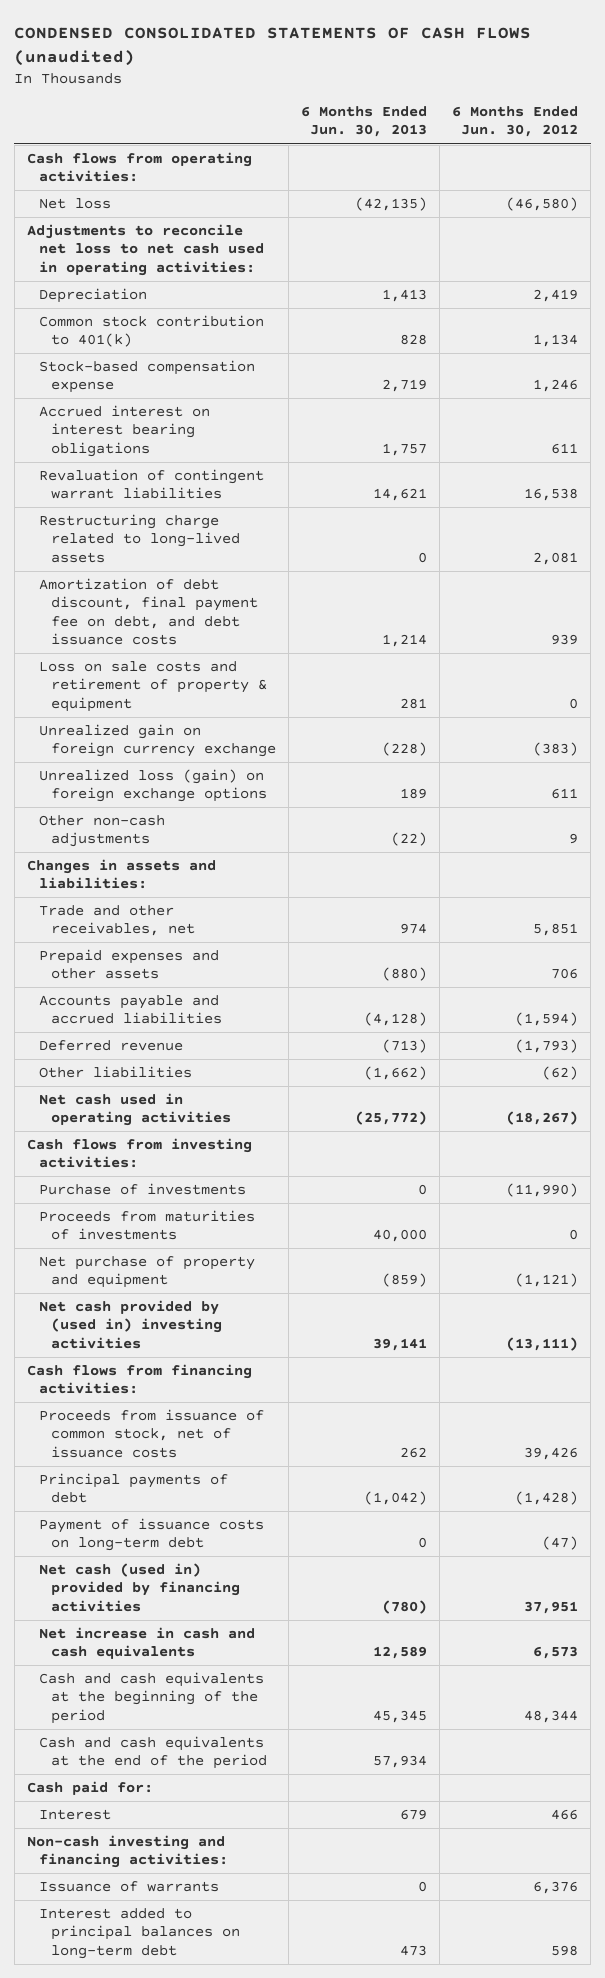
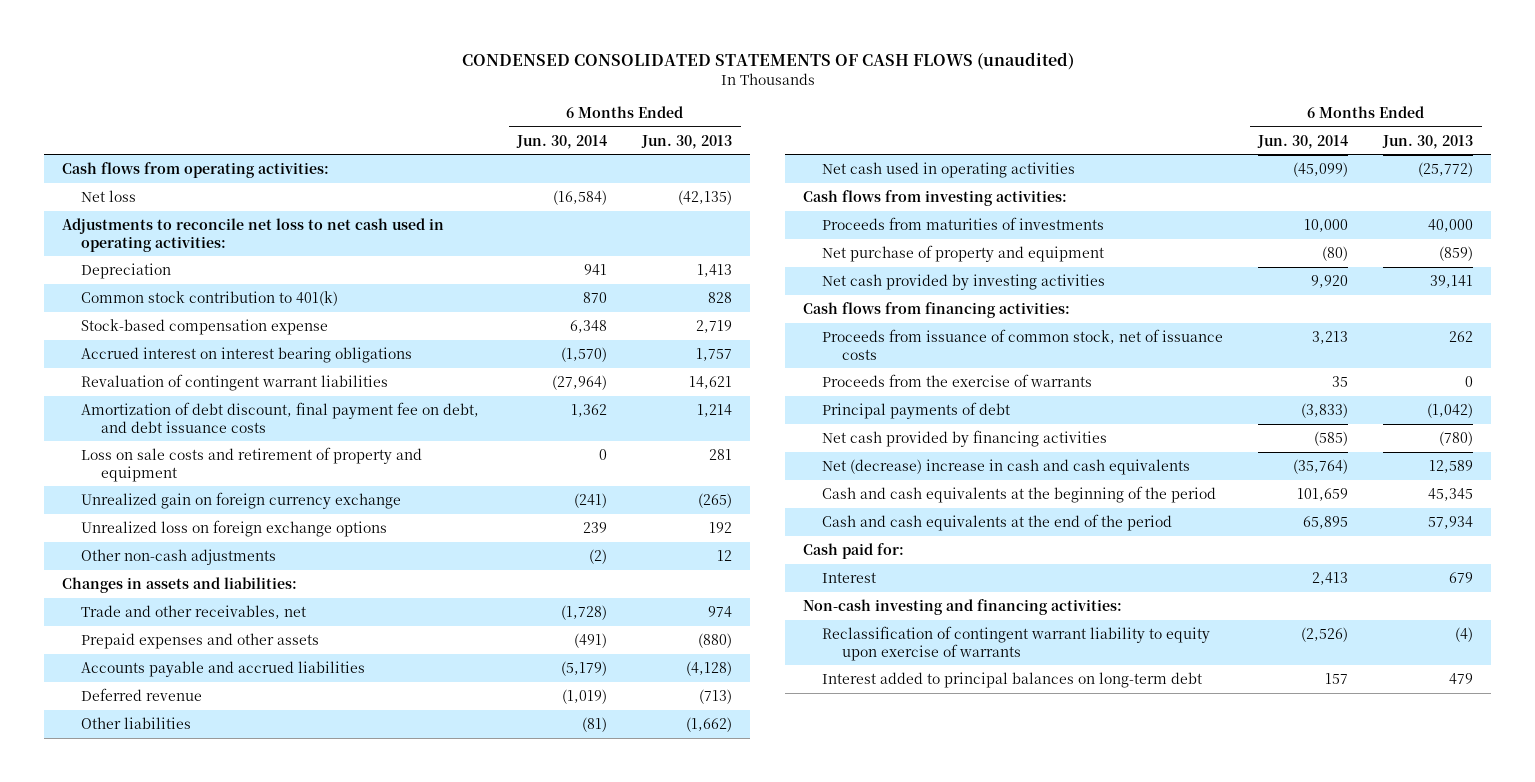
- | 6 Months Ended Jun. 30, 2013 | 6 Months Ended Jun. 30, 2012
+ | 6 Months Ended Jun. 30, 2014 | 6 Months Ended Jun. 30, 2013
- Restructuring charge related to long-lived assets | 0 | 2,081
- Loss on sale costs and retirement of property & equipment | 281 | 0
- Unrealized gain on foreign currency exchange | (228) | (383)
- Unrealized loss (gain) on foreign exchange options | 189 | 611
- Other non-cash adjustments | (22) | 9
+ Loss on sale costs and retirement of property and equipment | 0 | 281
+ Unrealized gain on foreign currency exchange | (241) | (265)
+ Unrealized loss on foreign exchange options | 239 | 192
+ Other non-cash adjustments | (2) | 12
- Purchase of investments | 0 | (11,990)
- Net cash provided by (used in) investing activities | 39,141 | (13,111)
+ Net cash provided by investing activities | 9,920 | 39,141
+ Proceeds from the exercise of warrants | 35 | 0
- Payment of issuance costs on long-term debt | 0 | (47)
- Net cash (used in) provided by financing activities | (780) | 37,951
- Net increase in cash and cash equivalents | 12,589 | 6,573
+ Net cash provided by financing activities | (585) | (780)
+ Net (decrease) increase in cash and cash equivalents | (35,764) | 12,589
- Issuance of warrants | 0 | 6,376
- Interest added to principal balances on long-term debt | 473 | 598
+ Reclassification of contingent warrant liability to equity upon exercise of warrants | (2,526) | (4)
+ Interest added to principal balances on long-term debt | 157 | 479

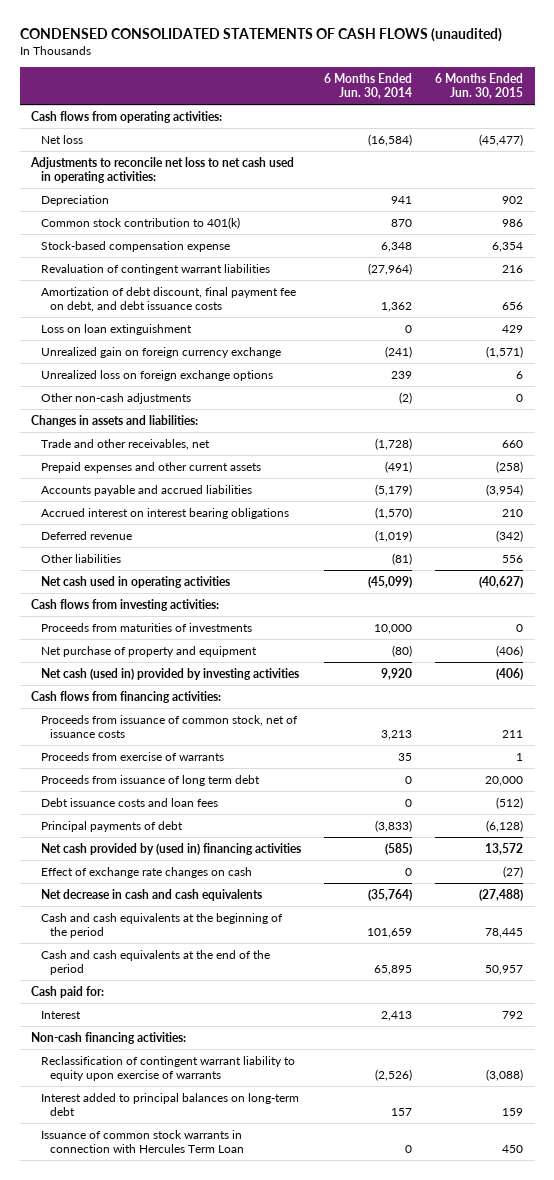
- | 6 Months Ended Jun. 30, 2014 | 6 Months Ended Jun. 30, 2013
+ | 6 Months Ended Jun. 30, 2014 | 6 Months Ended Jun. 30, 2015
- Loss on sale costs and retirement of property and equipment | 0 | 281
+ Loss on loan extinguishment | 0 | 429
- Prepaid expenses and other assets | (491) | (880)
+ Prepaid expenses and other current assets | (491) | (258)
moved down: Accrued interest on interest bearing obligations | (1,570) | 210
- Net cash provided by investing activities | 9,920 | 39,141
+ Net cash (used in) provided by investing activities | 9,920 | (406)
- Proceeds from the exercise of warrants | 35 | 0
+ Proceeds from exercise of warrants | 35 | 1
+ Proceeds from issuance of long term debt | 0 | 20,000
+ Debt issuance costs and loan fees | 0 | (512)
- Net cash provided by financing activities | (585) | (780)
- Net (decrease) increase in cash and cash equivalents | (35,764) | 12,589
+ Net cash provided by (used in) financing activities | (585) | 13,572
+ Effect of exchange rate changes on cash | 0 | (27)
+ Net decrease in cash and cash equivalents | (35,764) | (27,488)
- Non-cash investing and financing activities:
+ Non-cash financing activities:
+ Issuance of common stock warrants in connection with Hercules Term Loan | 0 | 450

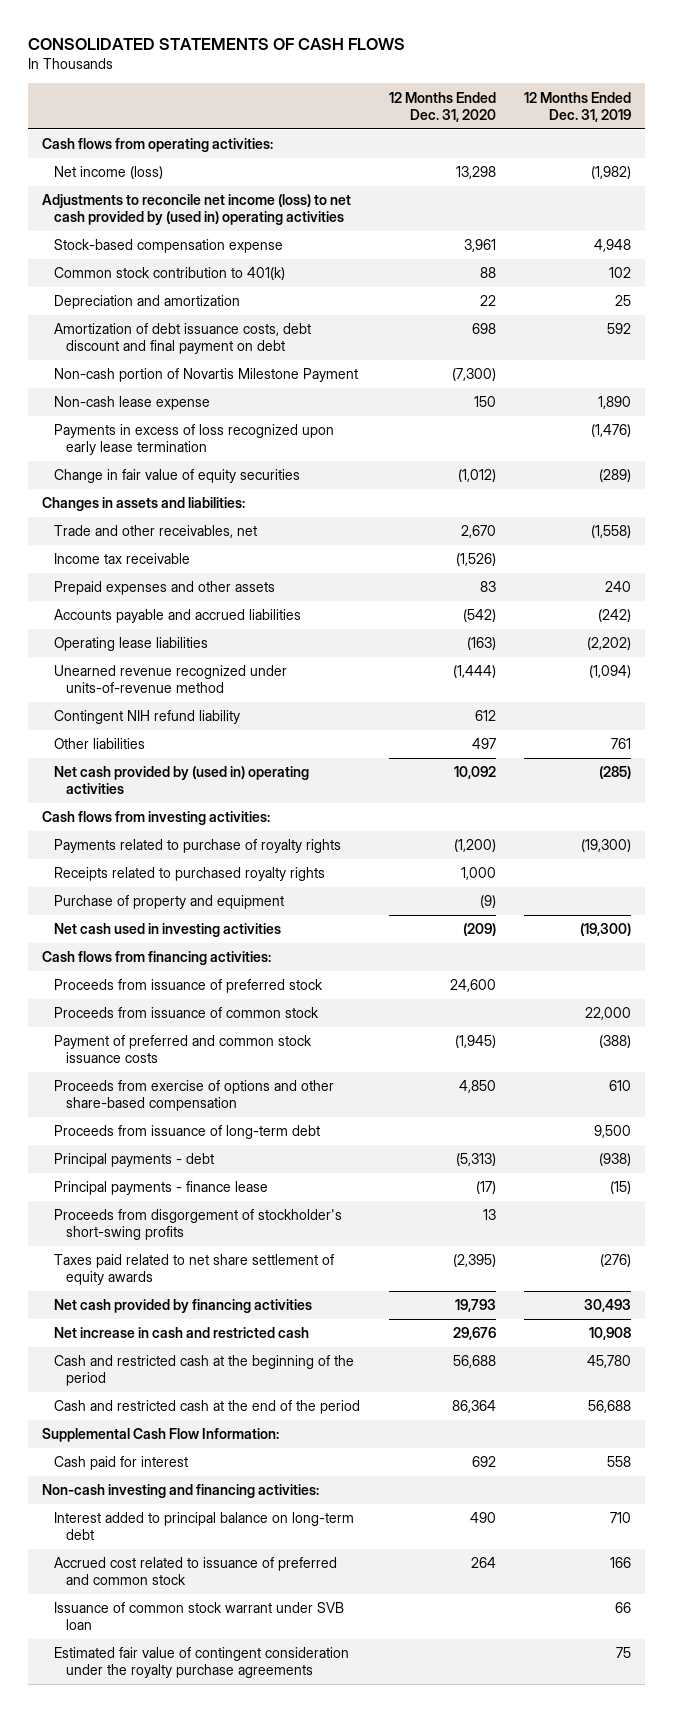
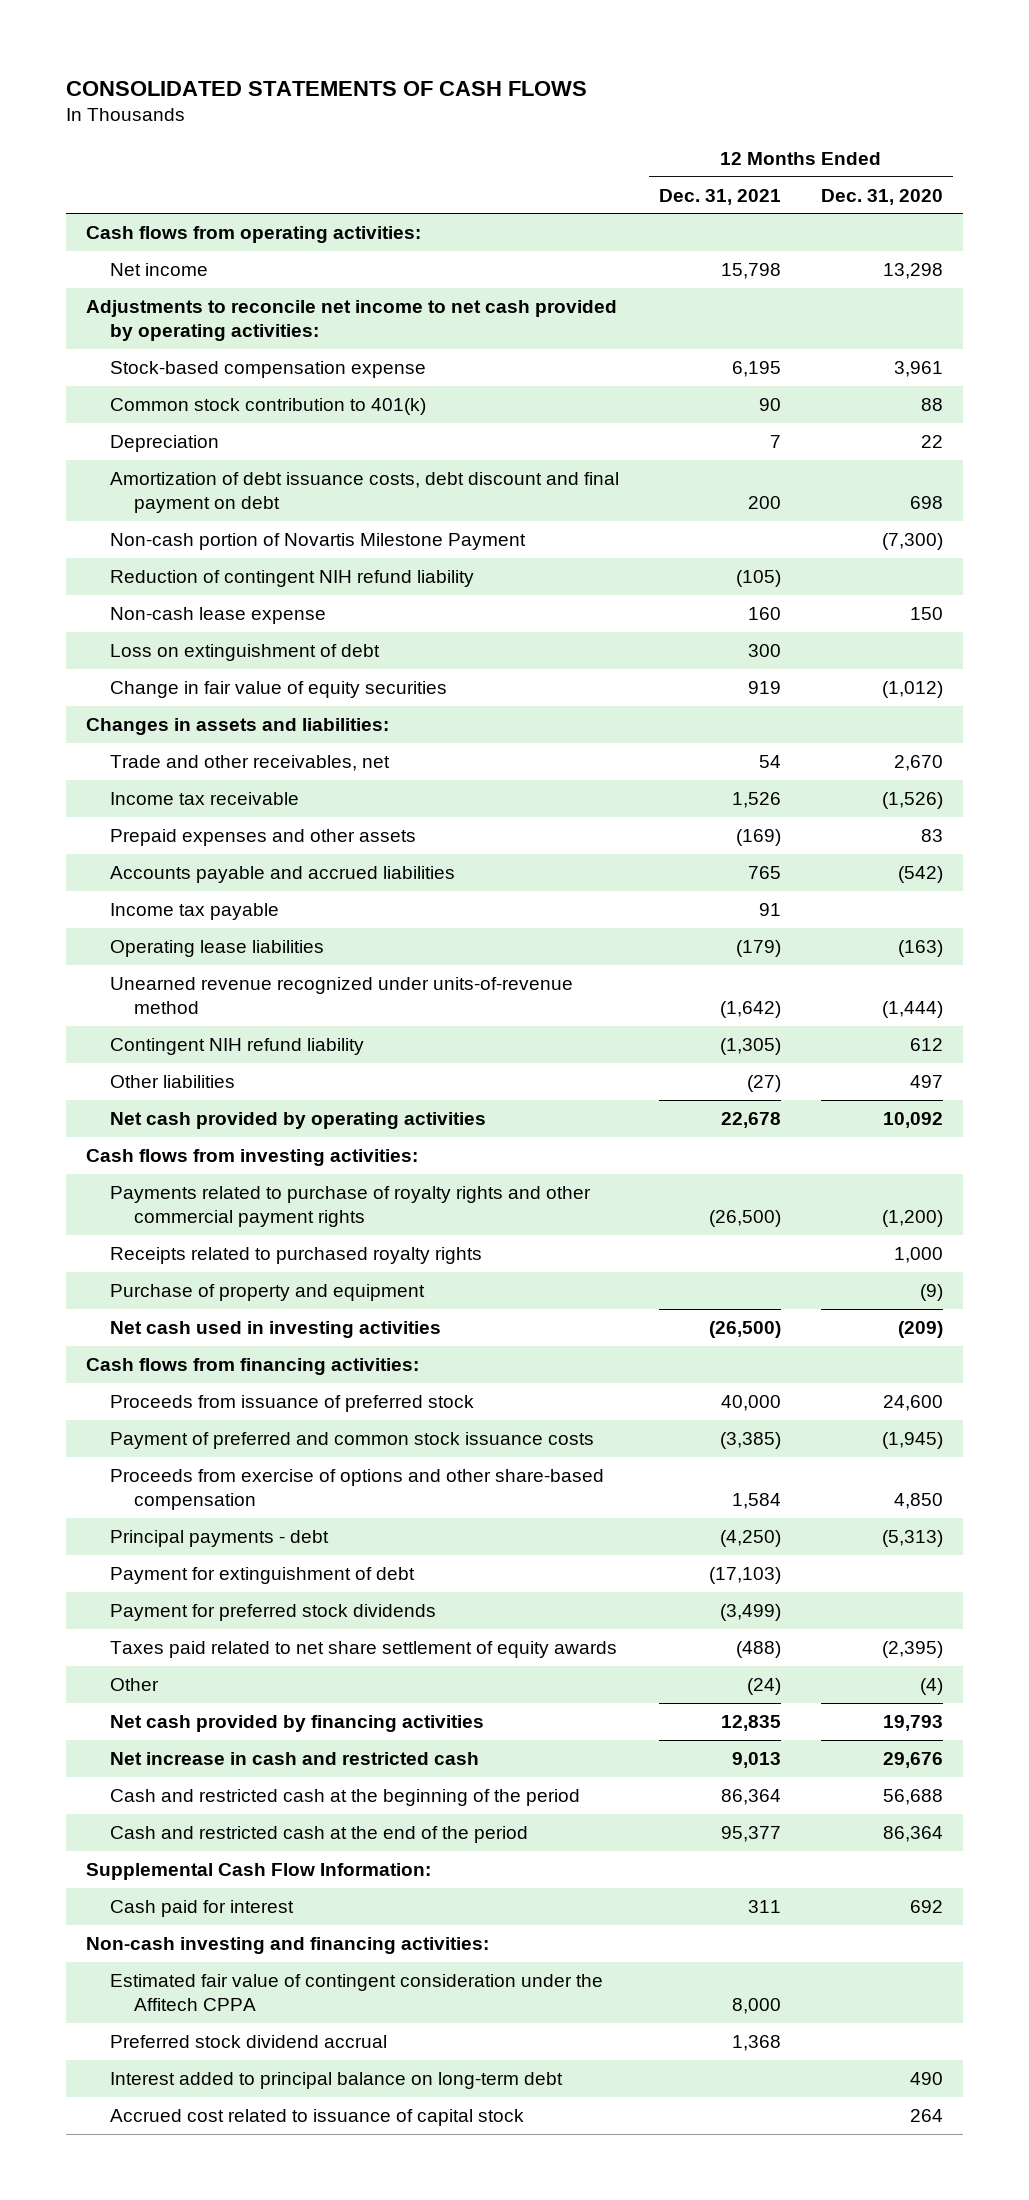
- | 12 Months Ended Dec. 31, 2020 | 12 Months Ended Dec. 31, 2019
+ | 12 Months Ended Dec. 31, 2021 | 12 Months Ended Dec. 31, 2020
- Net income (loss) | 13,298 | (1,982)
- Adjustments to reconcile net income (loss) to net cash provided by (used in) operating activities
+ Net income | 15,798 | 13,298
+ Adjustments to reconcile net income to net cash provided by operating activities:
- Depreciation and amortization | 22 | 25
+ Depreciation | 7 | 22
+ Reduction of contingent NIH refund liability | (105) |
- Payments in excess of loss recognized upon early lease termination | | (1,476)
+ Loss on extinguishment of debt | 300 |
+ Income tax payable | 91 |
- Net cash provided by (used in) operating activities | 10,092 | (285)
+ Net cash provided by operating activities | 22,678 | 10,092
- Payments related to purchase of royalty rights | (1,200) | (19,300)
+ Payments related to purchase of royalty rights and other commercial payment rights | (26,500) | (1,200)
- Proceeds from issuance of common stock | | 22,000
- Proceeds from issuance of long-term debt | | 9,500
- Principal payments - finance lease | (17) | (15)
- Proceeds from disgorgement of stockholder's short-swing profits | 13 |
+ Payment for extinguishment of debt | (17,103) |
+ Payment for preferred stock dividends | (3,499) |
+ Other | (24) | (4)
+ Estimated fair value of contingent consideration under the Affitech CPPA | 8,000 |
+ Preferred stock dividend accrual | 1,368 |
- Accrued cost related to issuance of preferred and common stock | 264 | 166
- Issuance of common stock warrant under SVB loan | | 66
- Estimated fair value of contingent consideration under the royalty purchase agreements | | 75
+ Accrued cost related to issuance of capital stock | | 264

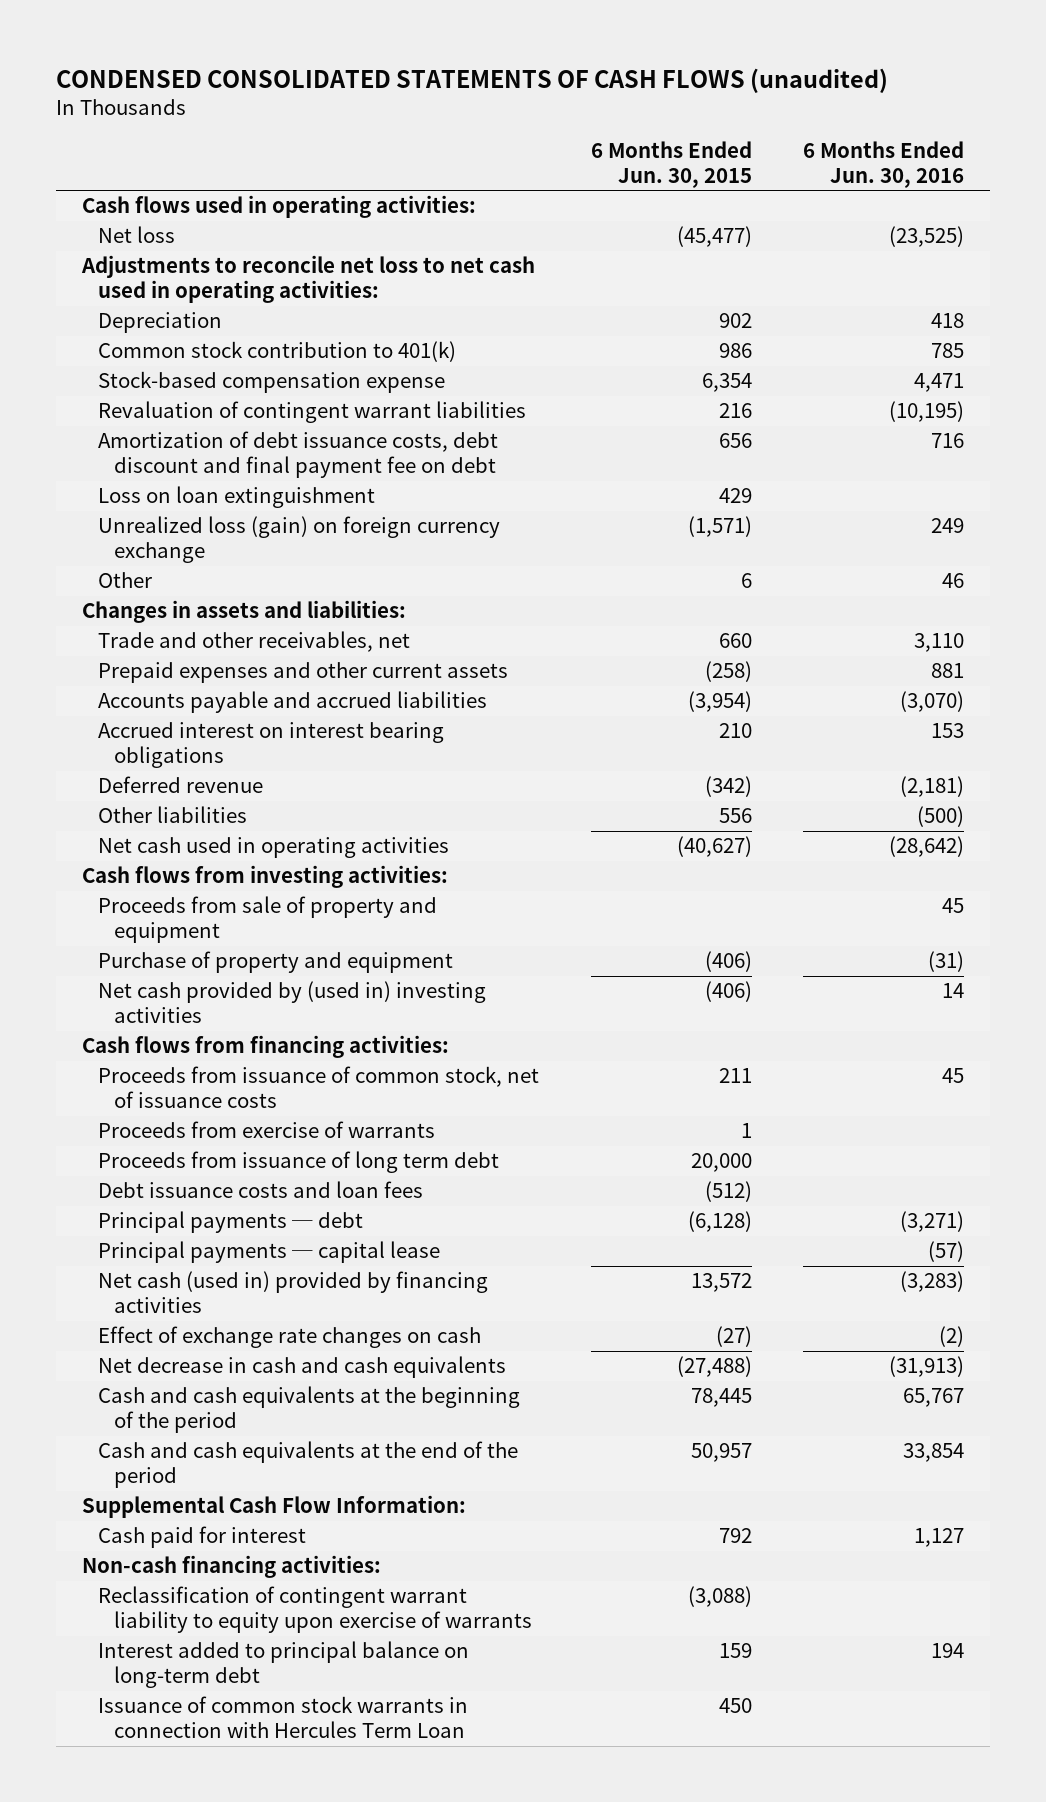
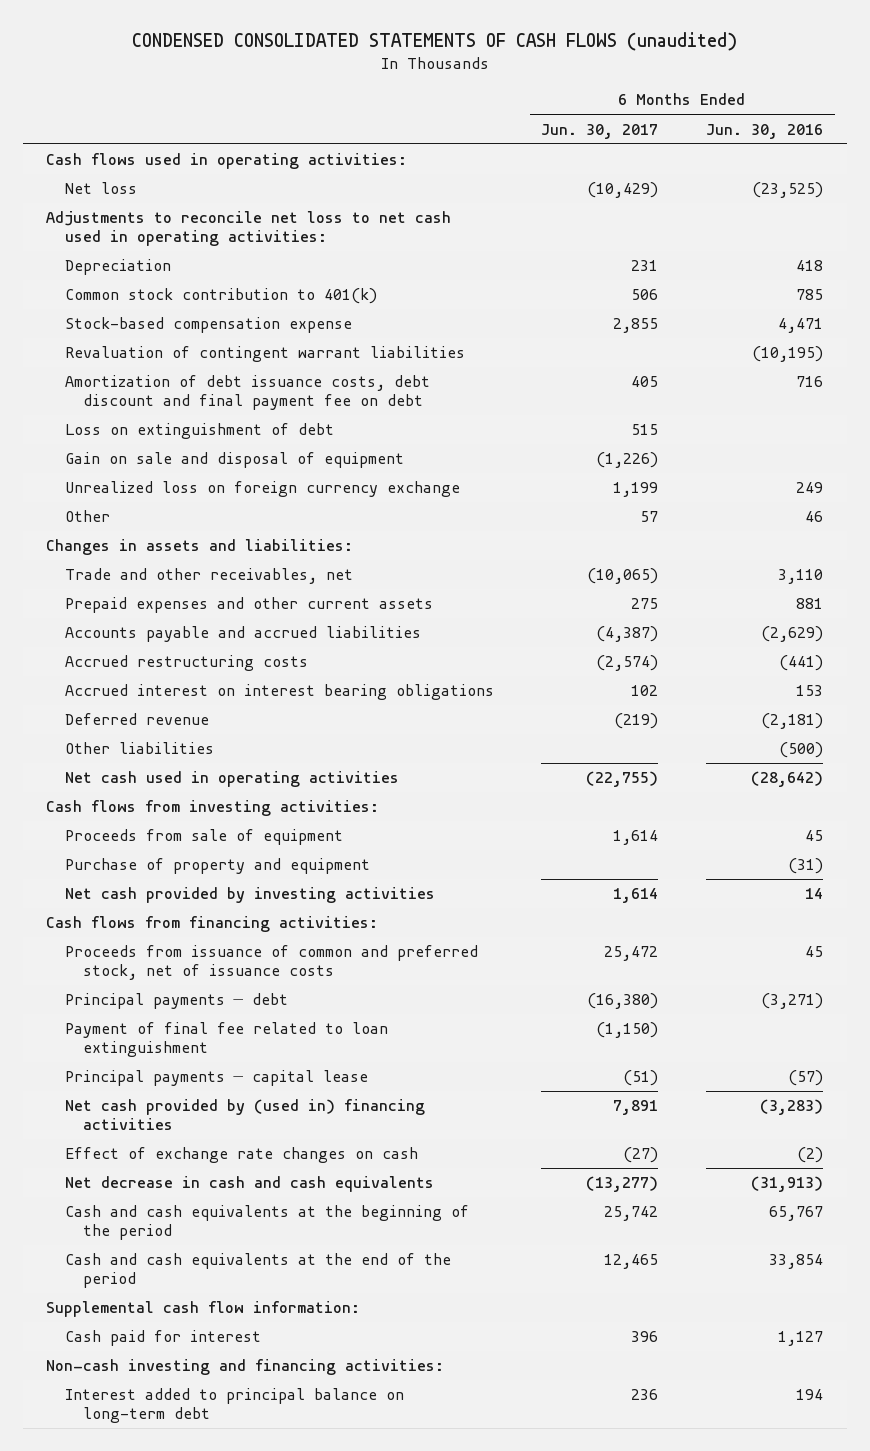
- | 6 Months Ended Jun. 30, 2015 | 6 Months Ended Jun. 30, 2016
+ | 6 Months Ended Jun. 30, 2017 | 6 Months Ended Jun. 30, 2016
- Loss on loan extinguishment | 429 |
- Unrealized loss (gain) on foreign currency exchange | (1,571) | 249
+ Loss on extinguishment of debt | 515 |
+ Gain on sale and disposal of equipment | (1,226) |
+ Unrealized loss on foreign currency exchange | 1,199 | 249
- Accounts payable and accrued liabilities | (3,954) | (3,070)
+ Accounts payable and accrued liabilities | (4,387) | (2,629)
+ Accrued restructuring costs | (2,574) | (441)
- Proceeds from sale of property and equipment | | 45
+ Proceeds from sale of equipment | 1,614 | 45
- Net cash provided by (used in) investing activities | (406) | 14
+ Net cash provided by investing activities | 1,614 | 14
- Proceeds from issuance of common stock, net of issuance costs | 211 | 45
- Proceeds from exercise of warrants | 1 |
- Proceeds from issuance of long term debt | 20,000 |
- Debt issuance costs and loan fees | (512) |
+ Proceeds from issuance of common and preferred stock, net of issuance costs | 25,472 | 45
+ Payment of final fee related to loan extinguishment | (1,150) |
- Net cash (used in) provided by financing activities | 13,572 | (3,283)
+ Net cash provided by (used in) financing activities | 7,891 | (3,283)
- Supplemental Cash Flow Information:
+ Supplemental cash flow information:
- Non-cash financing activities:
- Reclassification of contingent warrant liability to equity upon exercise of warrants | (3,088) |
+ Non-cash investing and financing activities:
- Issuance of common stock warrants in connection with Hercules Term Loan | 450 |

